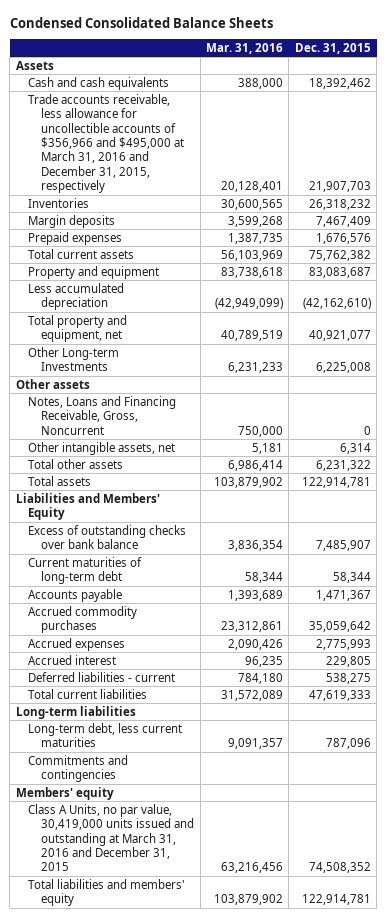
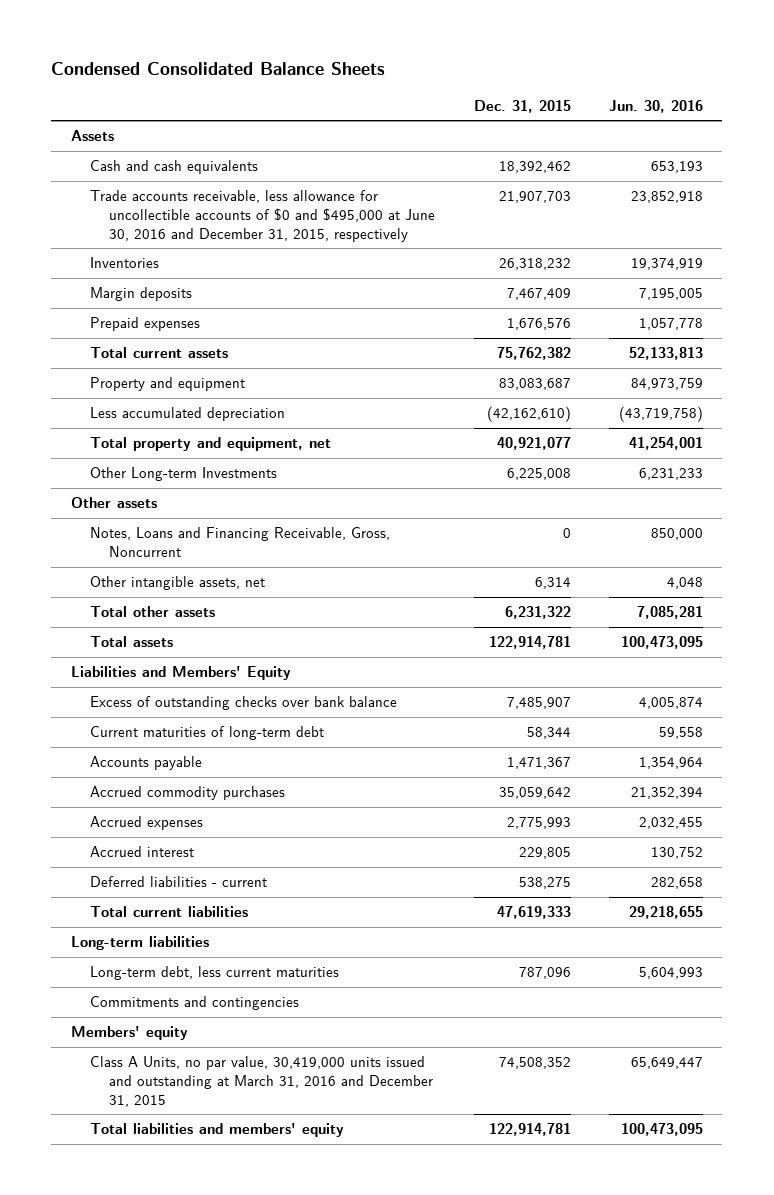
- | Mar. 31, 2016 | Dec. 31, 2015
+ | Dec. 31, 2015 | Jun. 30, 2016
- Trade accounts receivable, less allowance for uncollectible accounts of $356,966 and $495,000 at March 31, 2016 and December 31, 2015, respectively | 20,128,401 | 21,907,703
+ Trade accounts receivable, less allowance for uncollectible accounts of $0 and $495,000 at June 30, 2016 and December 31, 2015, respectively | 21,907,703 | 23,852,918

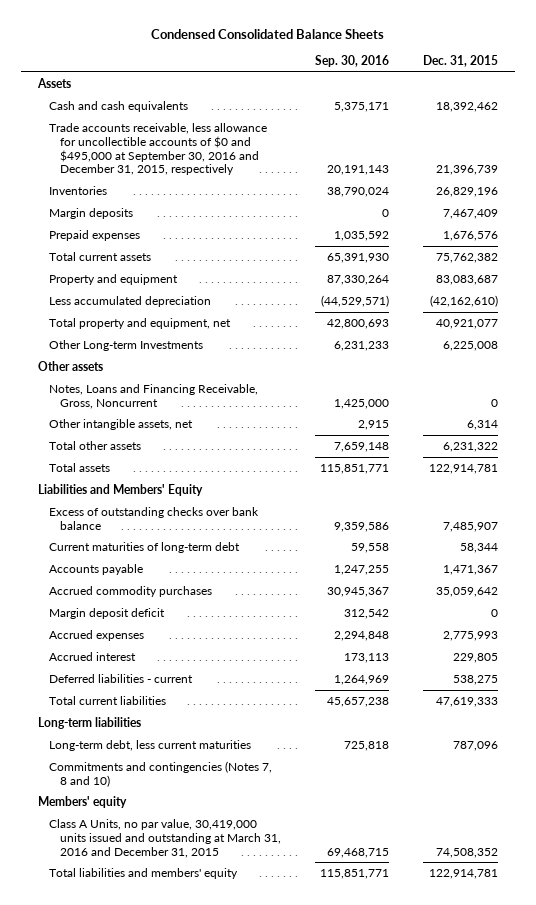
- | Dec. 31, 2015 | Jun. 30, 2016
+ | Sep. 30, 2016 | Dec. 31, 2015
- Trade accounts receivable, less allowance for uncollectible accounts of $0 and $495,000 at June 30, 2016 and December 31, 2015, respectively | 21,907,703 | 23,852,918
- Inventories | 26,318,232 | 19,374,919
+ Trade accounts receivable, less allowance for uncollectible accounts of $0 and $495,000 at September 30, 2016 and December 31, 2015, respectively | 20,191,143 | 21,396,739
+ Inventories | 38,790,024 | 26,829,196
+ Margin deposit deficit | 312,542 | 0
- Commitments and contingencies
+ Commitments and contingencies (Notes 7, 8 and 10)

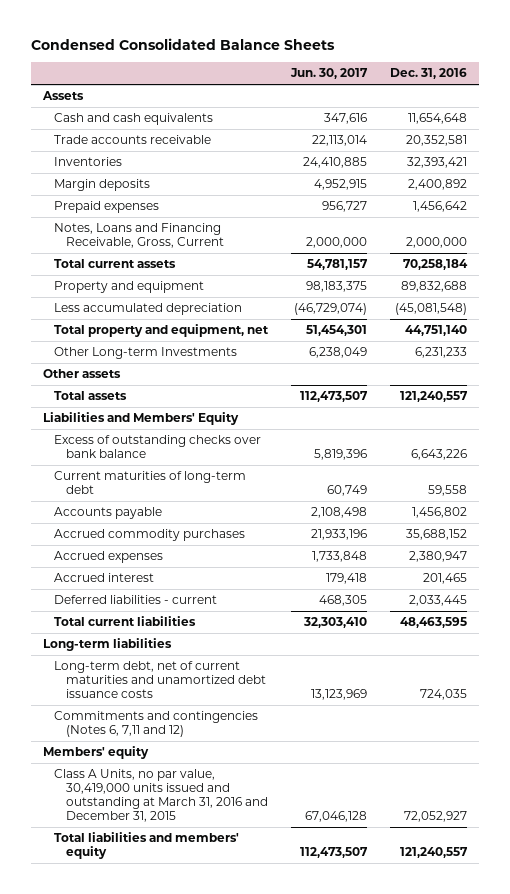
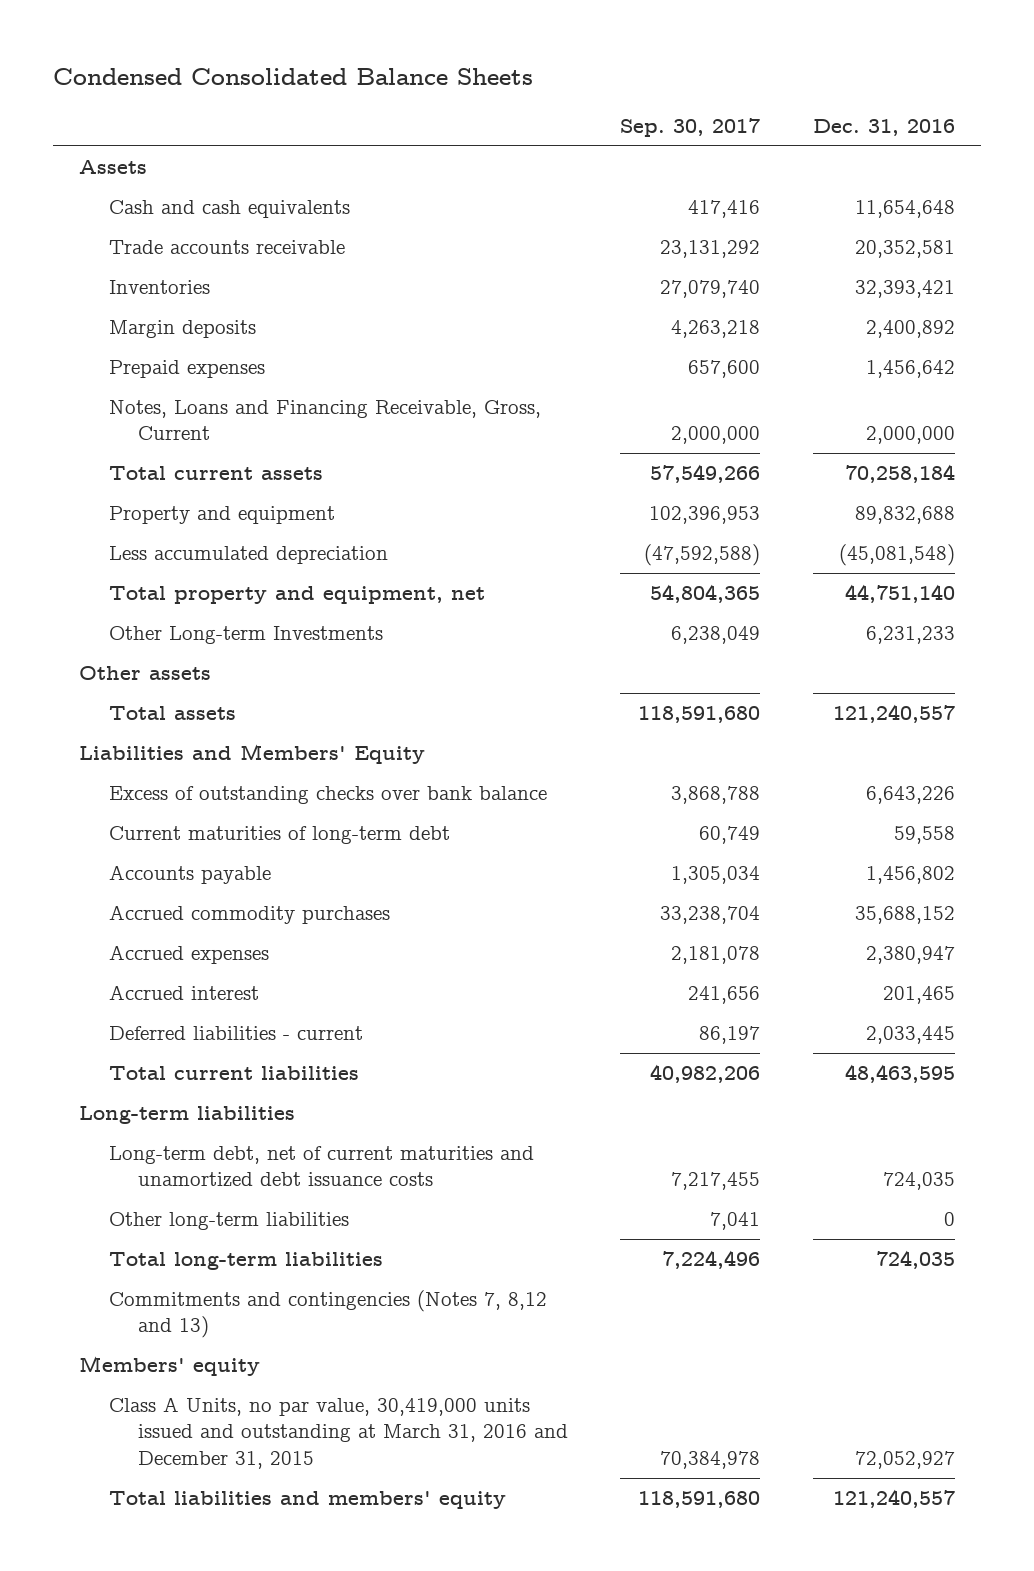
- | Jun. 30, 2017 | Dec. 31, 2016
+ | Sep. 30, 2017 | Dec. 31, 2016
- Commitments and contingencies (Notes 6, 7,11 and 12)
+ Other long-term liabilities | 7,041 | 0
+ Total long-term liabilities | 7,224,496 | 724,035
+ Commitments and contingencies (Notes 7, 8,12 and 13)

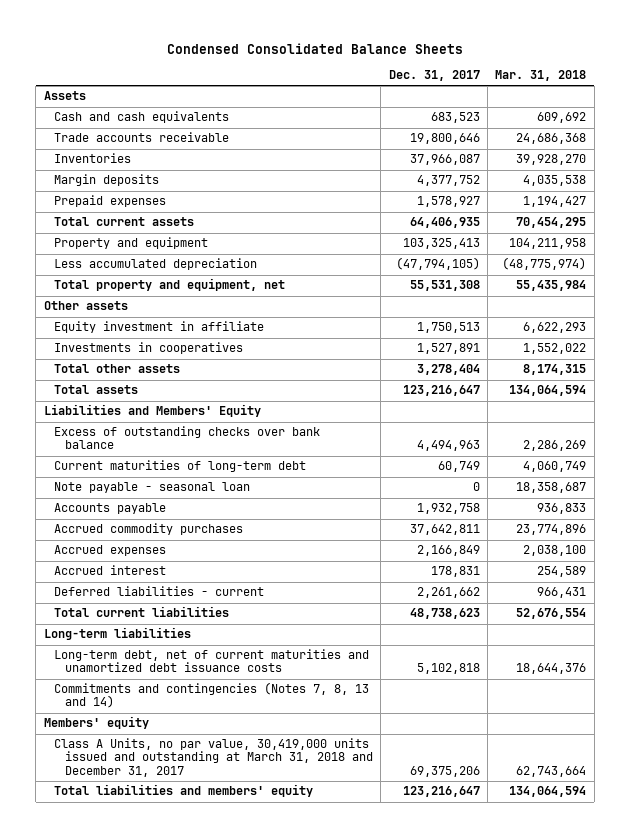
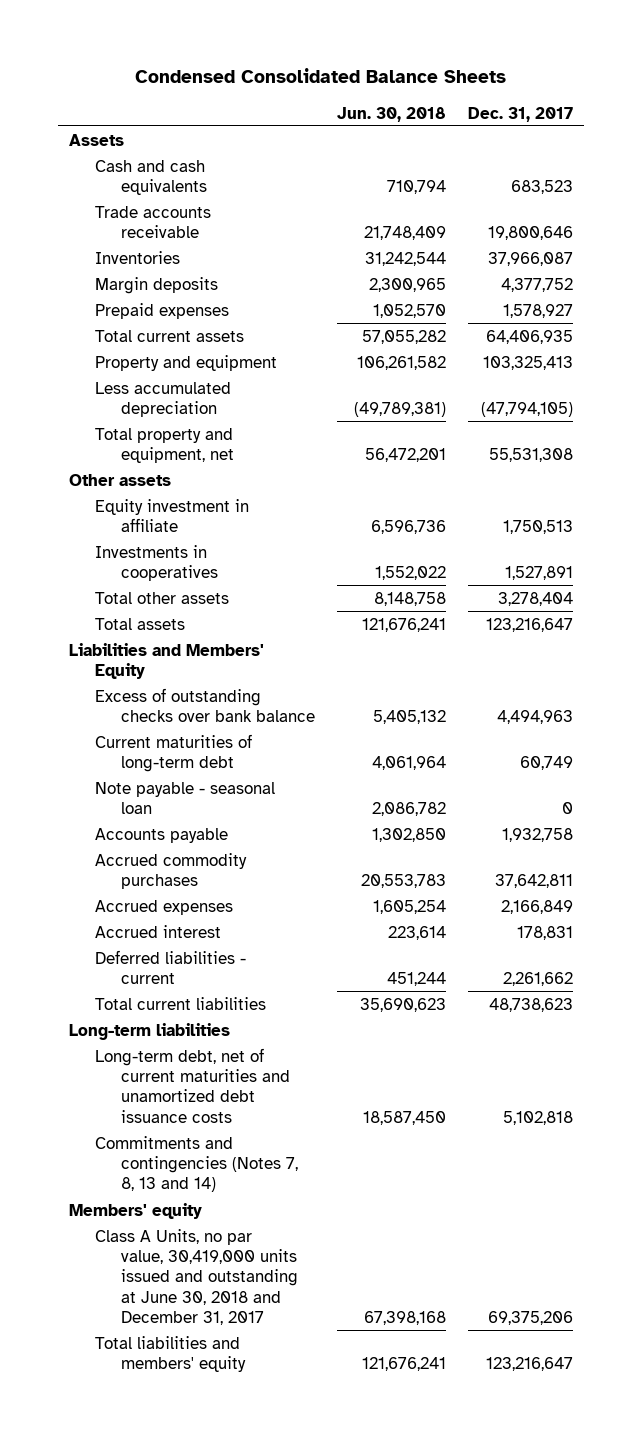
- | Dec. 31, 2017 | Mar. 31, 2018
+ | Jun. 30, 2018 | Dec. 31, 2017
- Class A Units, no par value, 30,419,000 units issued and outstanding at March 31, 2018 and December 31, 2017 | 69,375,206 | 62,743,664
+ Class A Units, no par value, 30,419,000 units issued and outstanding at June 30, 2018 and December 31, 2017 | 67,398,168 | 69,375,206

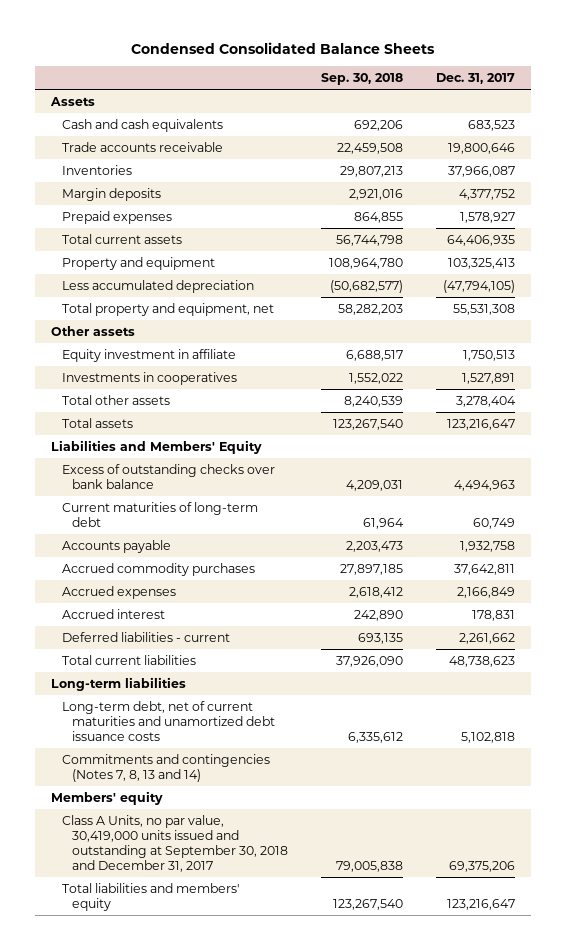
- | Jun. 30, 2018 | Dec. 31, 2017
+ | Sep. 30, 2018 | Dec. 31, 2017
- Note payable - seasonal loan | 2,086,782 | 0
- Class A Units, no par value, 30,419,000 units issued and outstanding at June 30, 2018 and December 31, 2017 | 67,398,168 | 69,375,206
+ Class A Units, no par value, 30,419,000 units issued and outstanding at September 30, 2018 and December 31, 2017 | 79,005,838 | 69,375,206

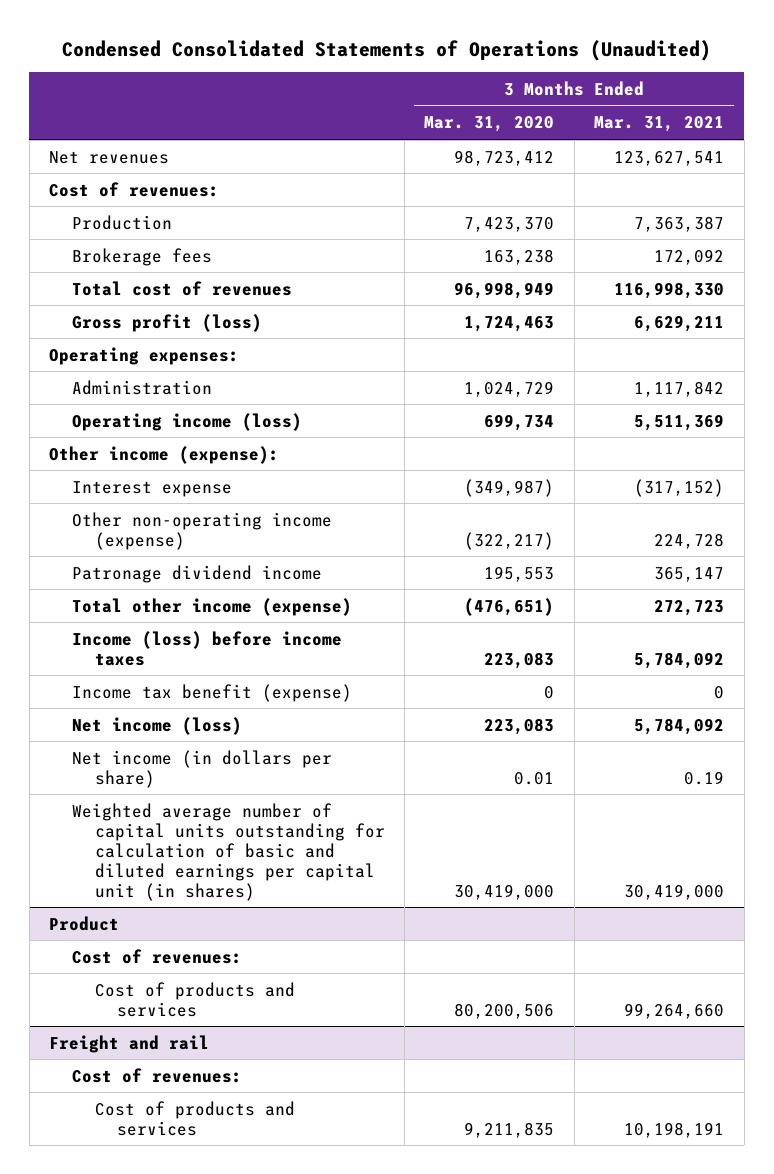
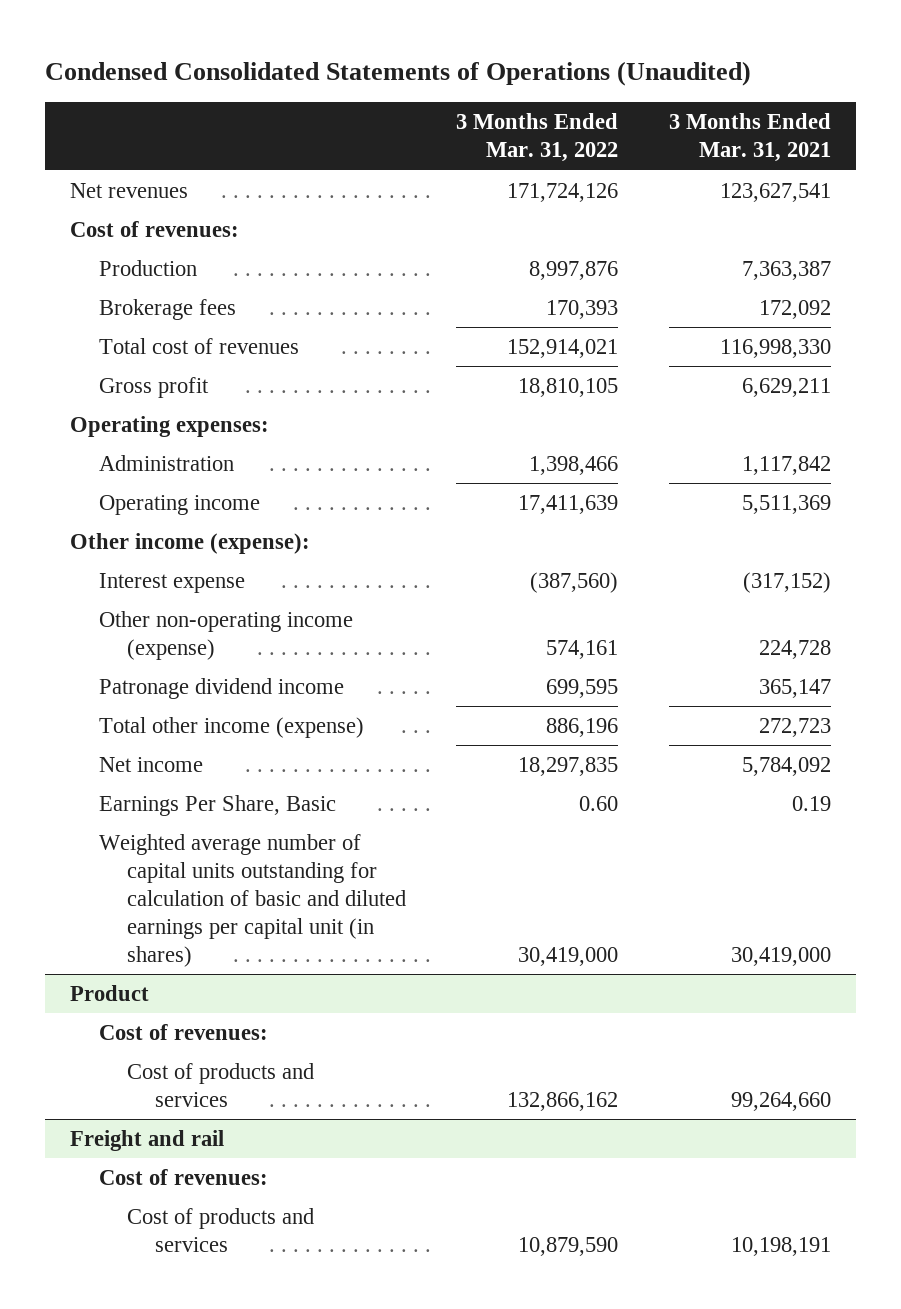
- | 3 Months Ended Mar. 31, 2020 | 3 Months Ended Mar. 31, 2021
+ | 3 Months Ended Mar. 31, 2022 | 3 Months Ended Mar. 31, 2021
- Gross profit (loss) | 1,724,463 | 6,629,211
+ Gross profit | 18,810,105 | 6,629,211
- Operating income (loss) | 699,734 | 5,511,369
+ Operating income | 17,411,639 | 5,511,369
- Income (loss) before income taxes | 223,083 | 5,784,092
- Income tax benefit (expense) | 0 | 0
- Net income (loss) | 223,083 | 5,784,092
- Net income (in dollars per share) | 0.01 | 0.19
+ Net income | 18,297,835 | 5,784,092
+ Earnings Per Share, Basic | 0.60 | 0.19

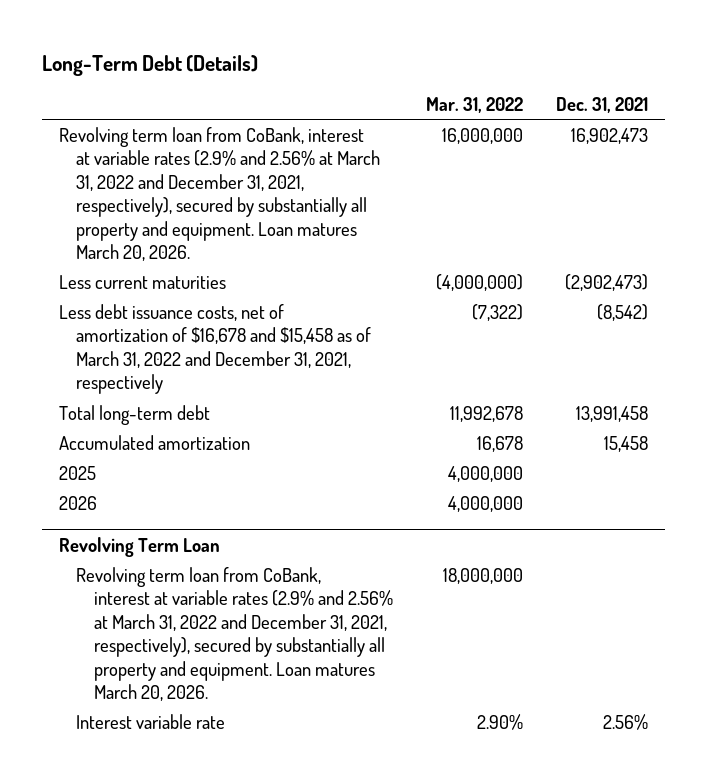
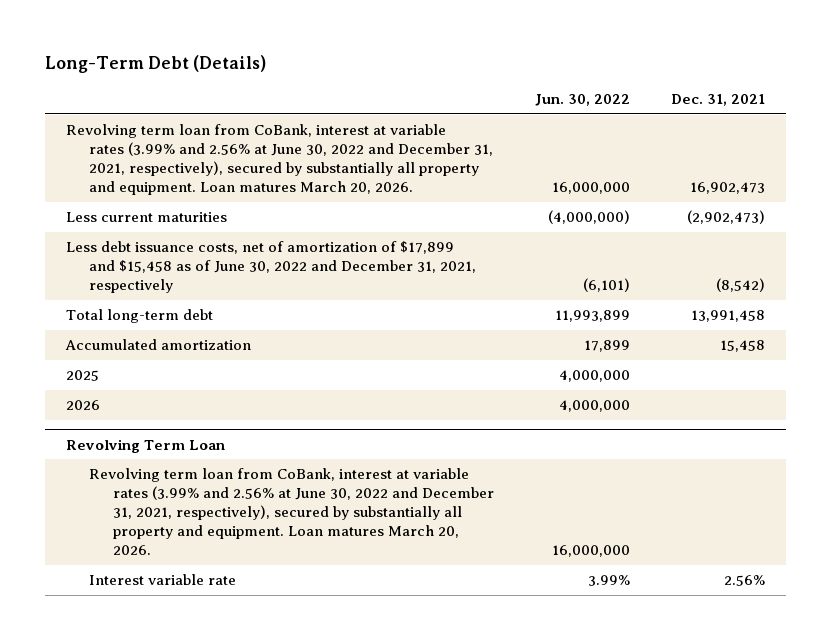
- | Mar. 31, 2022 | Dec. 31, 2021
+ | Jun. 30, 2022 | Dec. 31, 2021
- Revolving term loan from CoBank, interest at variable rates (2.9% and 2.56% at March 31, 2022 and December 31, 2021, respectively), secured by substantially all property and equipment. Loan matures March 20, 2026. | 16,000,000 | 16,902,473
+ Revolving term loan from CoBank, interest at variable rates (3.99% and 2.56% at June 30, 2022 and December 31, 2021, respectively), secured by substantially all property and equipment. Loan matures March 20, 2026. | 16,000,000 | 16,902,473
- Less debt issuance costs, net of amortization of $16,678 and $15,458 as of March 31, 2022 and December 31, 2021, respectively | (7,322) | (8,542)
+ Less debt issuance costs, net of amortization of $17,899 and $15,458 as of June 30, 2022 and December 31, 2021, respectively | (6,101) | (8,542)
@ Revolving Term Loan
- Revolving term loan from CoBank, interest at variable rates (2.9% and 2.56% at March 31, 2022 and December 31, 2021, respectively), secured by substantially all property and equipment. Loan matures March 20, 2026. | 18,000,000 |
+ Revolving term loan from CoBank, interest at variable rates (3.99% and 2.56% at June 30, 2022 and December 31, 2021, respectively), secured by substantially all property and equipment. Loan matures March 20, 2026. | 16,000,000 |

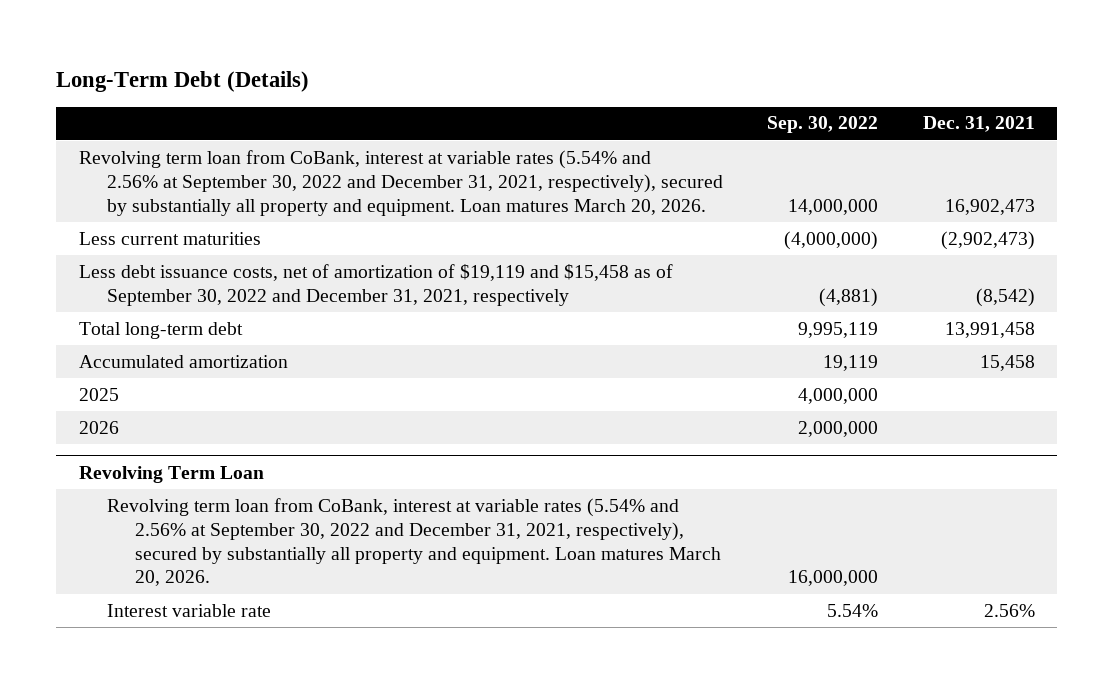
- | Jun. 30, 2022 | Dec. 31, 2021
+ | Sep. 30, 2022 | Dec. 31, 2021
- Revolving term loan from CoBank, interest at variable rates (3.99% and 2.56% at June 30, 2022 and December 31, 2021, respectively), secured by substantially all property and equipment. Loan matures March 20, 2026. | 16,000,000 | 16,902,473
+ Revolving term loan from CoBank, interest at variable rates (5.54% and 2.56% at September 30, 2022 and December 31, 2021, respectively), secured by substantially all property and equipment. Loan matures March 20, 2026. | 14,000,000 | 16,902,473
- Less debt issuance costs, net of amortization of $17,899 and $15,458 as of June 30, 2022 and December 31, 2021, respectively | (6,101) | (8,542)
+ Less debt issuance costs, net of amortization of $19,119 and $15,458 as of September 30, 2022 and December 31, 2021, respectively | (4,881) | (8,542)
@ Revolving Term Loan
- Revolving term loan from CoBank, interest at variable rates (3.99% and 2.56% at June 30, 2022 and December 31, 2021, respectively), secured by substantially all property and equipment. Loan matures March 20, 2026. | 16,000,000 |
+ Revolving term loan from CoBank, interest at variable rates (5.54% and 2.56% at September 30, 2022 and December 31, 2021, respectively), secured by substantially all property and equipment. Loan matures March 20, 2026. | 16,000,000 |

